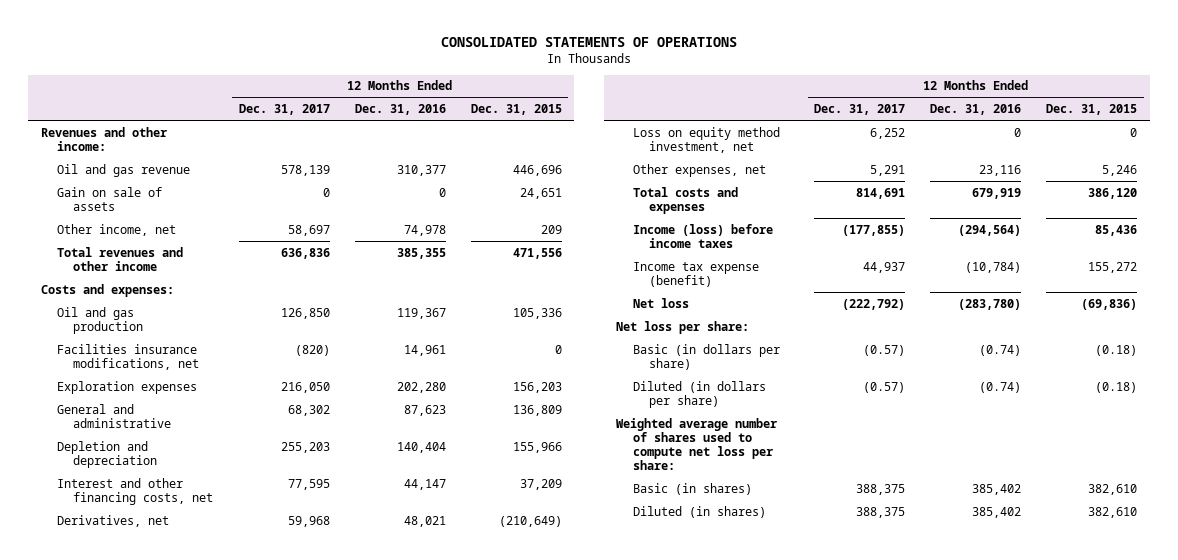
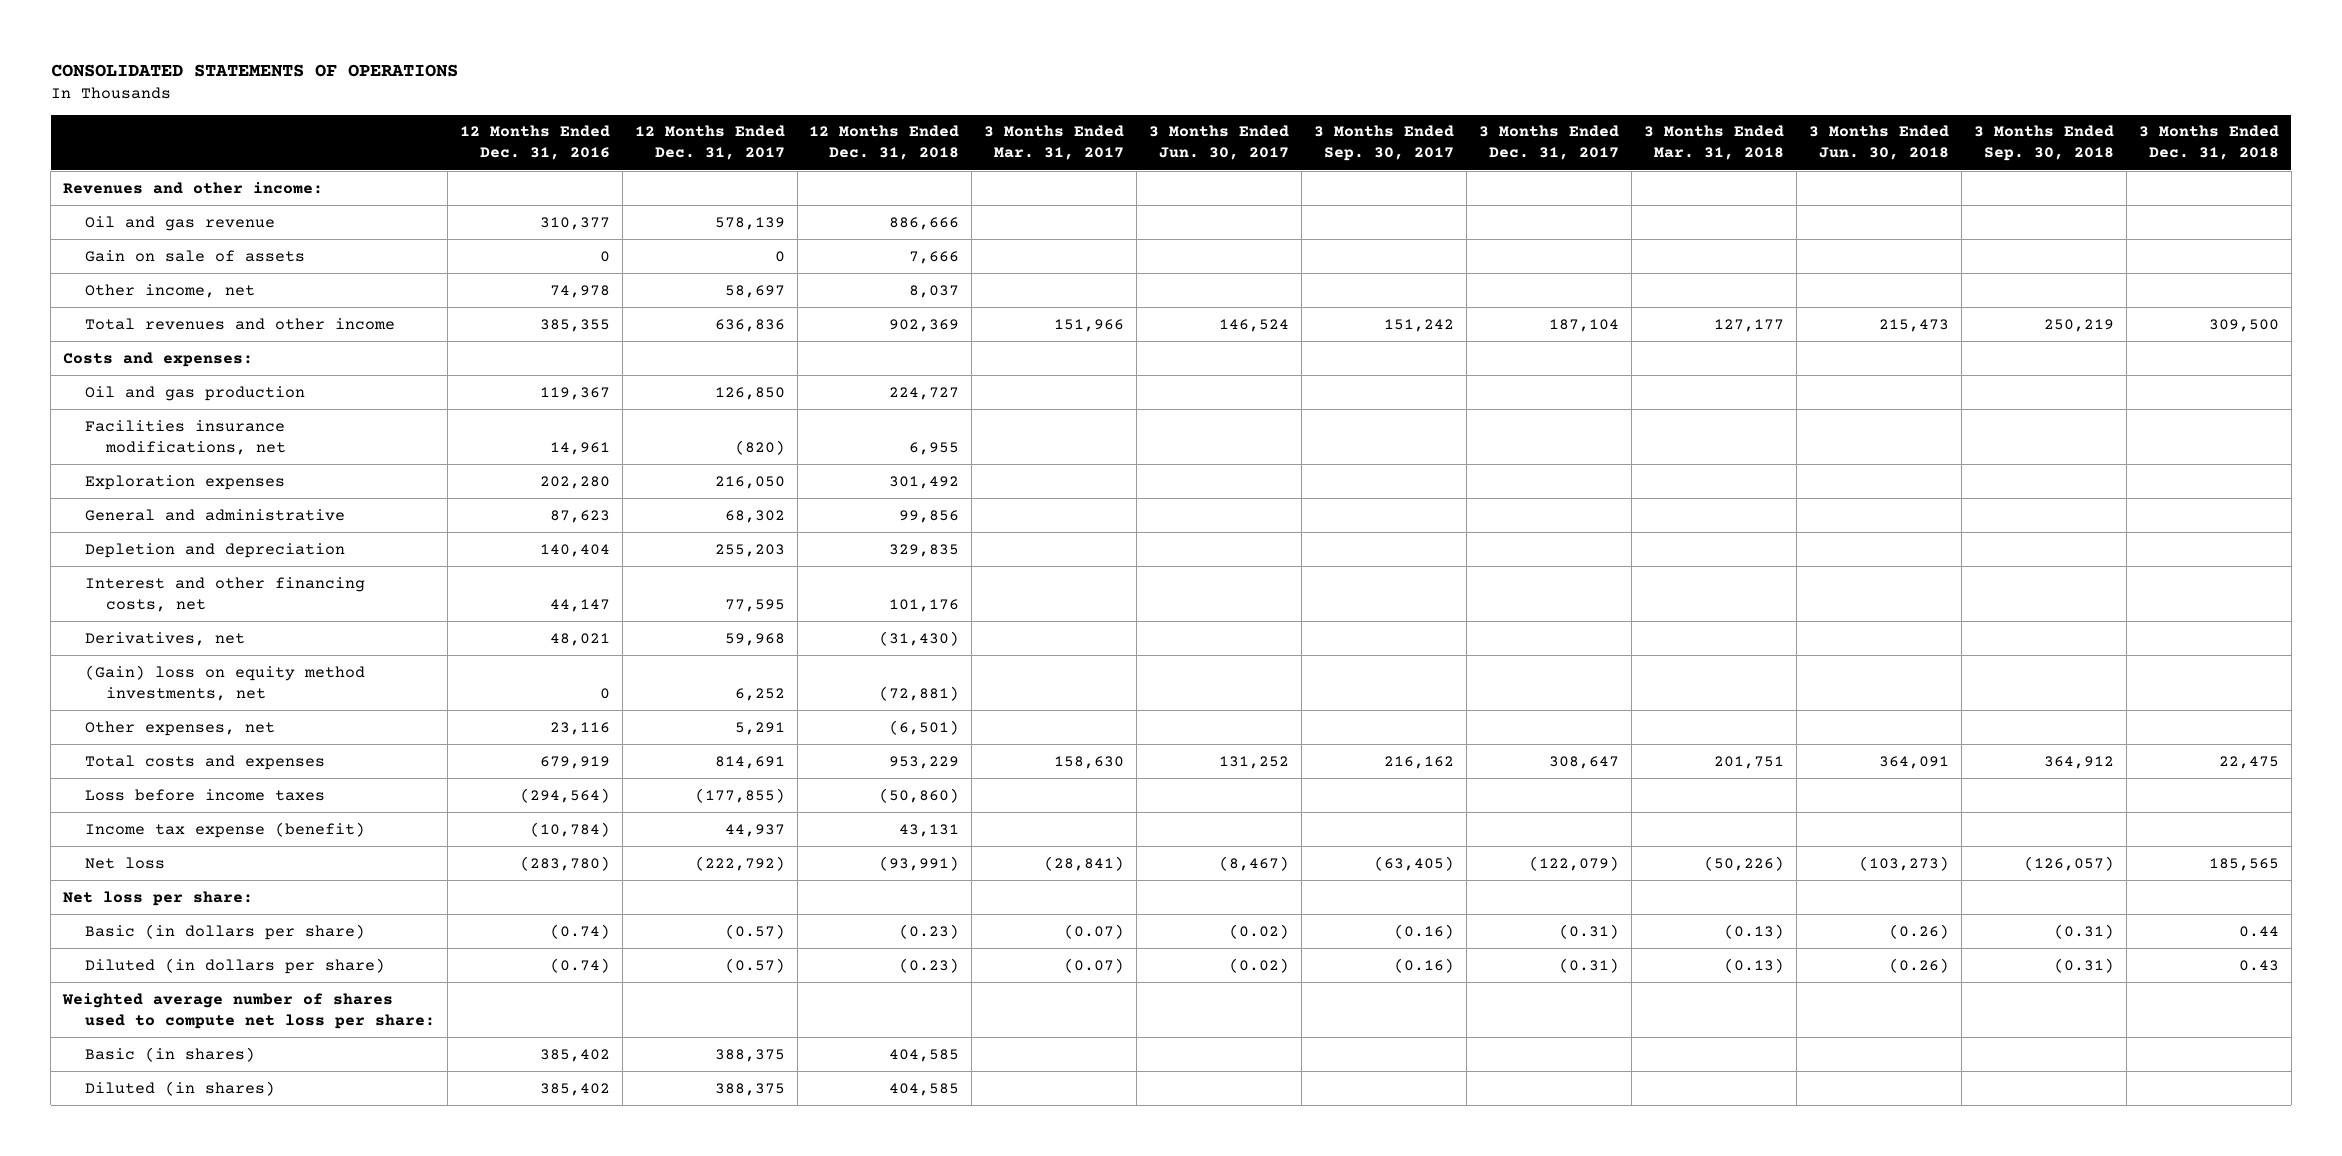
- | 12 Months Ended Dec. 31, 2017 | 12 Months Ended Dec. 31, 2016 | 12 Months Ended Dec. 31, 2015
+ | 12 Months Ended Dec. 31, 2016 | 12 Months Ended Dec. 31, 2017 | 12 Months Ended Dec. 31, 2018 | 3 Months Ended Mar. 31, 2017 | 3 Months Ended Jun. 30, 2017 | 3 Months Ended Sep. 30, 2017 | 3 Months Ended Dec. 31, 2017 | 3 Months Ended Mar. 31, 2018 | 3 Months Ended Jun. 30, 2018 | 3 Months Ended Sep. 30, 2018 | 3 Months Ended Dec. 31, 2018
- Loss on equity method investment, net | 6,252 | 0 | 0
+ (Gain) loss on equity method investments, net | 0 | 6,252 | (72,881) | | | | | | | |
- Income (loss) before income taxes | (177,855) | (294,564) | 85,436
+ Loss before income taxes | (294,564) | (177,855) | (50,860) | | | | | | | |

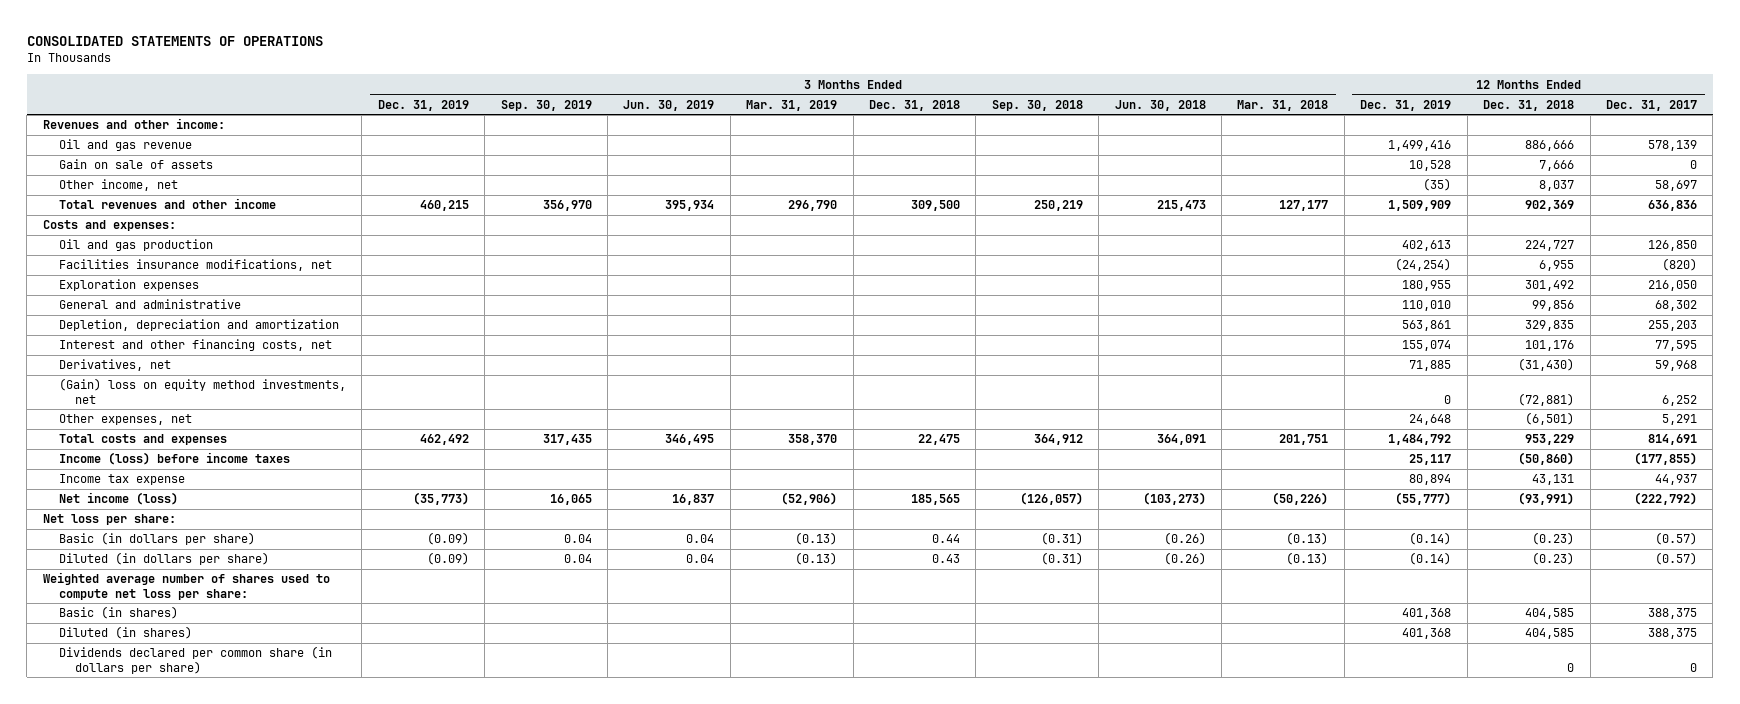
- | 12 Months Ended Dec. 31, 2016 | 12 Months Ended Dec. 31, 2017 | 12 Months Ended Dec. 31, 2018 | 3 Months Ended Mar. 31, 2017 | 3 Months Ended Jun. 30, 2017 | 3 Months Ended Sep. 30, 2017 | 3 Months Ended Dec. 31, 2017 | 3 Months Ended Mar. 31, 2018 | 3 Months Ended Jun. 30, 2018 | 3 Months Ended Sep. 30, 2018 | 3 Months Ended Dec. 31, 2018
+ | 3 Months Ended Dec. 31, 2019 | 3 Months Ended Sep. 30, 2019 | 3 Months Ended Jun. 30, 2019 | 3 Months Ended Mar. 31, 2019 | 3 Months Ended Dec. 31, 2018 | 3 Months Ended Sep. 30, 2018 | 3 Months Ended Jun. 30, 2018 | 3 Months Ended Mar. 31, 2018 | 12 Months Ended Dec. 31, 2019 | 12 Months Ended Dec. 31, 2018 | 12 Months Ended Dec. 31, 2017
- Depletion and depreciation | 140,404 | 255,203 | 329,835 | | | | | | | |
+ Depletion, depreciation and amortization | | | | | | | | | 563,861 | 329,835 | 255,203
- Loss before income taxes | (294,564) | (177,855) | (50,860) | | | | | | | |
- Income tax expense (benefit) | (10,784) | 44,937 | 43,131 | | | | | | | |
- Net loss | (283,780) | (222,792) | (93,991) | (28,841) | (8,467) | (63,405) | (122,079) | (50,226) | (103,273) | (126,057) | 185,565
+ Income (loss) before income taxes | | | | | | | | | 25,117 | (50,860) | (177,855)
+ Income tax expense | | | | | | | | | 80,894 | 43,131 | 44,937
+ Net income (loss) | (35,773) | 16,065 | 16,837 | (52,906) | 185,565 | (126,057) | (103,273) | (50,226) | (55,777) | (93,991) | (222,792)
+ Dividends declared per common share (in dollars per share) | | | | | | | | | | 0 | 0

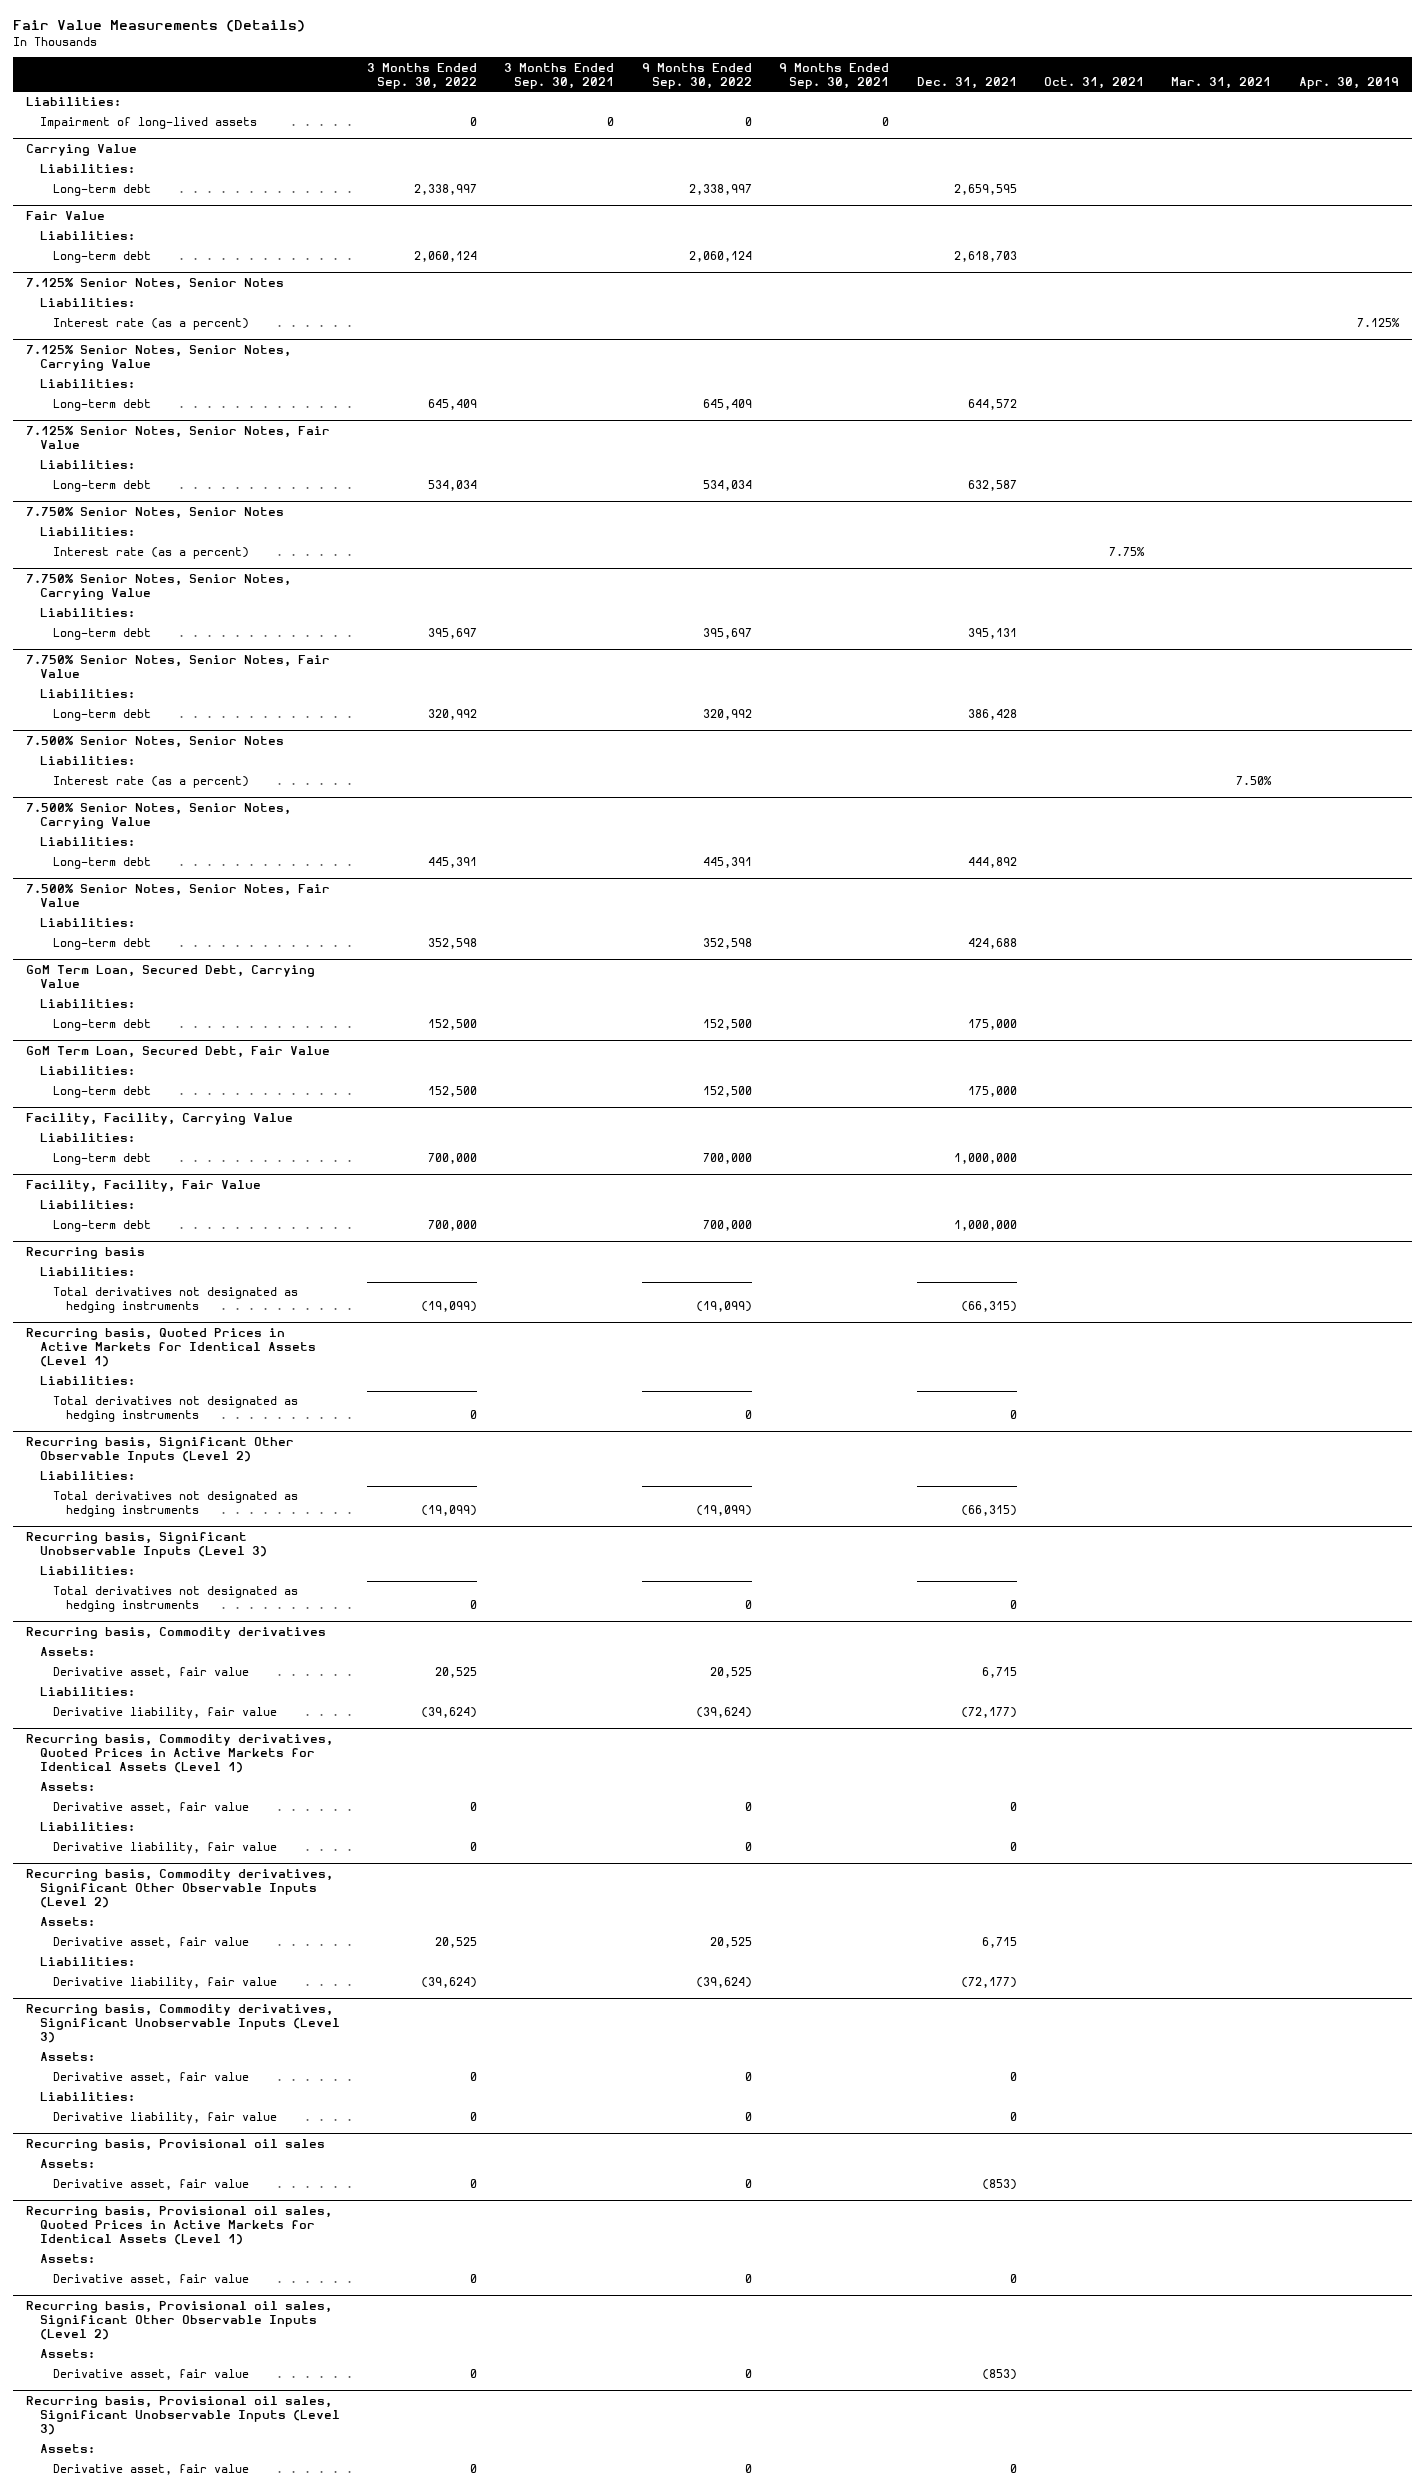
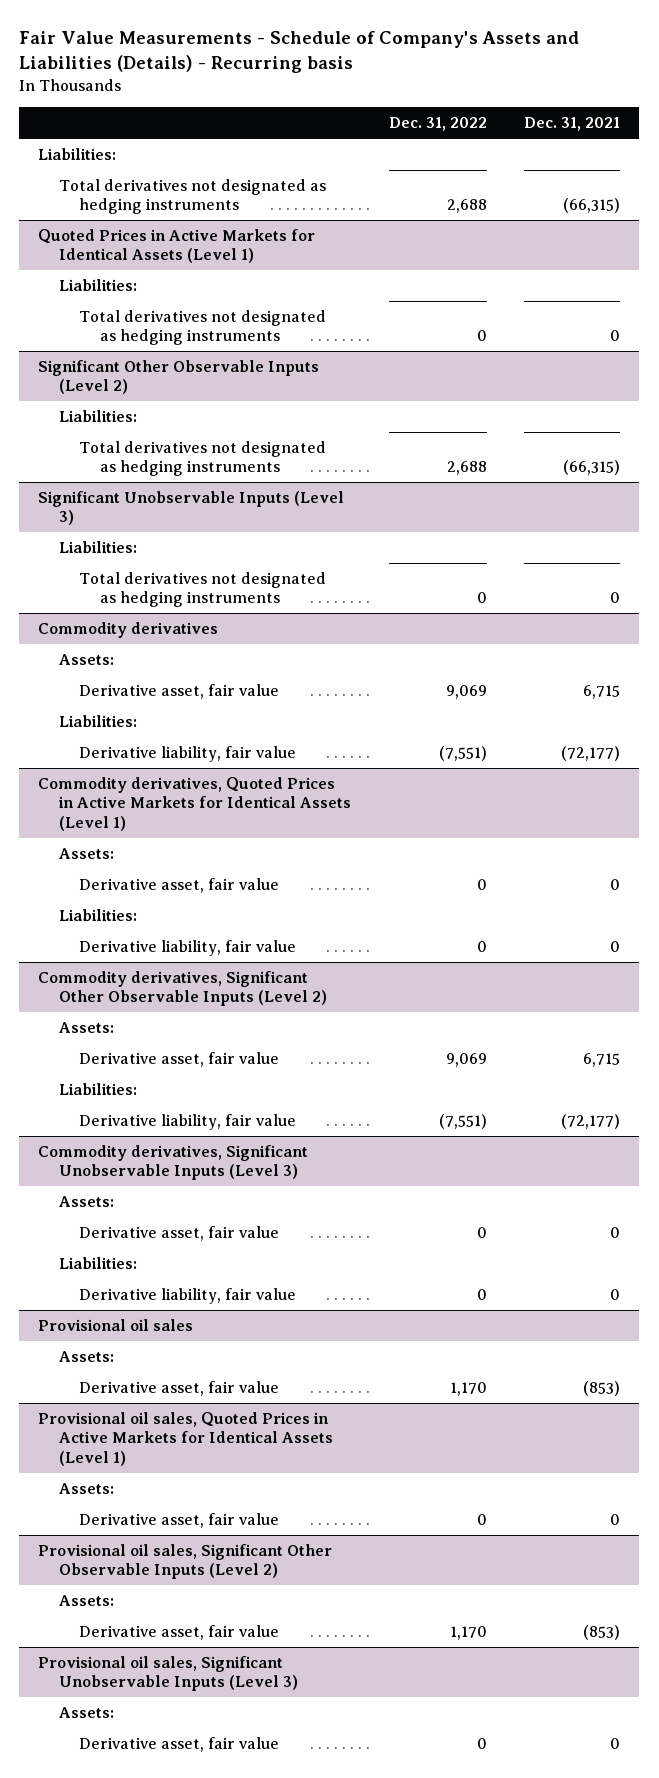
- Fair Value Measurements (Details)
+ Fair Value Measurements - Schedule of Company's Assets and Liabilities (Details) - Recurring basis
- | 3 Months Ended Sep. 30, 2022 | 3 Months Ended Sep. 30, 2021 | 9 Months Ended Sep. 30, 2022 | 9 Months Ended Sep. 30, 2021 | Dec. 31, 2021 | Oct. 31, 2021 | Mar. 31, 2021 | Apr. 30, 2019
+ | Dec. 31, 2022 | Dec. 31, 2021
- Impairment of long-lived assets | 0 | 0 | 0 | 0 | | | |
- Carrying Value
- Liabilities:
- Long-term debt | 2,338,997 | | 2,338,997 | | 2,659,595 | | |
- Fair Value
- Liabilities:
- Long-term debt | 2,060,124 | | 2,060,124 | | 2,618,703 | | |
- 7.125% Senior Notes, Senior Notes
- Liabilities:
- Interest rate (as a percent) | | | | | | | | 7.125%
- 7.125% Senior Notes, Senior Notes, Carrying Value
- Liabilities:
- Long-term debt | 645,409 | | 645,409 | | 644,572 | | |
- 7.125% Senior Notes, Senior Notes, Fair Value
- Liabilities:
- Long-term debt | 534,034 | | 534,034 | | 632,587 | | |
- 7.750% Senior Notes, Senior Notes
- Liabilities:
- Interest rate (as a percent) | | | | | | 7.75% | |
- 7.750% Senior Notes, Senior Notes, Carrying Value
- Liabilities:
- Long-term debt | 395,697 | | 395,697 | | 395,131 | | |
- 7.750% Senior Notes, Senior Notes, Fair Value
- Liabilities:
- Long-term debt | 320,992 | | 320,992 | | 386,428 | | |
- 7.500% Senior Notes, Senior Notes
- Liabilities:
- Interest rate (as a percent) | | | | | | | 7.50% |
- 7.500% Senior Notes, Senior Notes, Carrying Value
- Liabilities:
- Long-term debt | 445,391 | | 445,391 | | 444,892 | | |
- 7.500% Senior Notes, Senior Notes, Fair Value
- Liabilities:
- Long-term debt | 352,598 | | 352,598 | | 424,688 | | |
- GoM Term Loan, Secured Debt, Carrying Value
- Liabilities:
- Long-term debt | 152,500 | | 152,500 | | 175,000 | | |
- GoM Term Loan, Secured Debt, Fair Value
- Liabilities:
- Long-term debt | 152,500 | | 152,500 | | 175,000 | | |
- Facility, Facility, Carrying Value
- Liabilities:
- Long-term debt | 700,000 | | 700,000 | | 1,000,000 | | |
- Facility, Facility, Fair Value
- Liabilities:
- Long-term debt | 700,000 | | 700,000 | | 1,000,000 | | |
- Recurring basis
- Liabilities:
- Recurring basis, Quoted Prices in Active Markets for Identical Assets (Level 1)
+ Quoted Prices in Active Markets for Identical Assets (Level 1)
- Recurring basis, Significant Other Observable Inputs (Level 2)
+ Significant Other Observable Inputs (Level 2)
- Recurring basis, Significant Unobservable Inputs (Level 3)
+ Significant Unobservable Inputs (Level 3)
- Recurring basis, Commodity derivatives
+ Commodity derivatives
- Recurring basis, Commodity derivatives, Quoted Prices in Active Markets for Identical Assets (Level 1)
+ Commodity derivatives, Quoted Prices in Active Markets for Identical Assets (Level 1)
- Recurring basis, Commodity derivatives, Significant Other Observable Inputs (Level 2)
+ Commodity derivatives, Significant Other Observable Inputs (Level 2)
- Recurring basis, Commodity derivatives, Significant Unobservable Inputs (Level 3)
+ Commodity derivatives, Significant Unobservable Inputs (Level 3)
- Recurring basis, Provisional oil sales
+ Provisional oil sales
- Recurring basis, Provisional oil sales, Quoted Prices in Active Markets for Identical Assets (Level 1)
+ Provisional oil sales, Quoted Prices in Active Markets for Identical Assets (Level 1)
- Recurring basis, Provisional oil sales, Significant Other Observable Inputs (Level 2)
+ Provisional oil sales, Significant Other Observable Inputs (Level 2)
- Recurring basis, Provisional oil sales, Significant Unobservable Inputs (Level 3)
+ Provisional oil sales, Significant Unobservable Inputs (Level 3)

